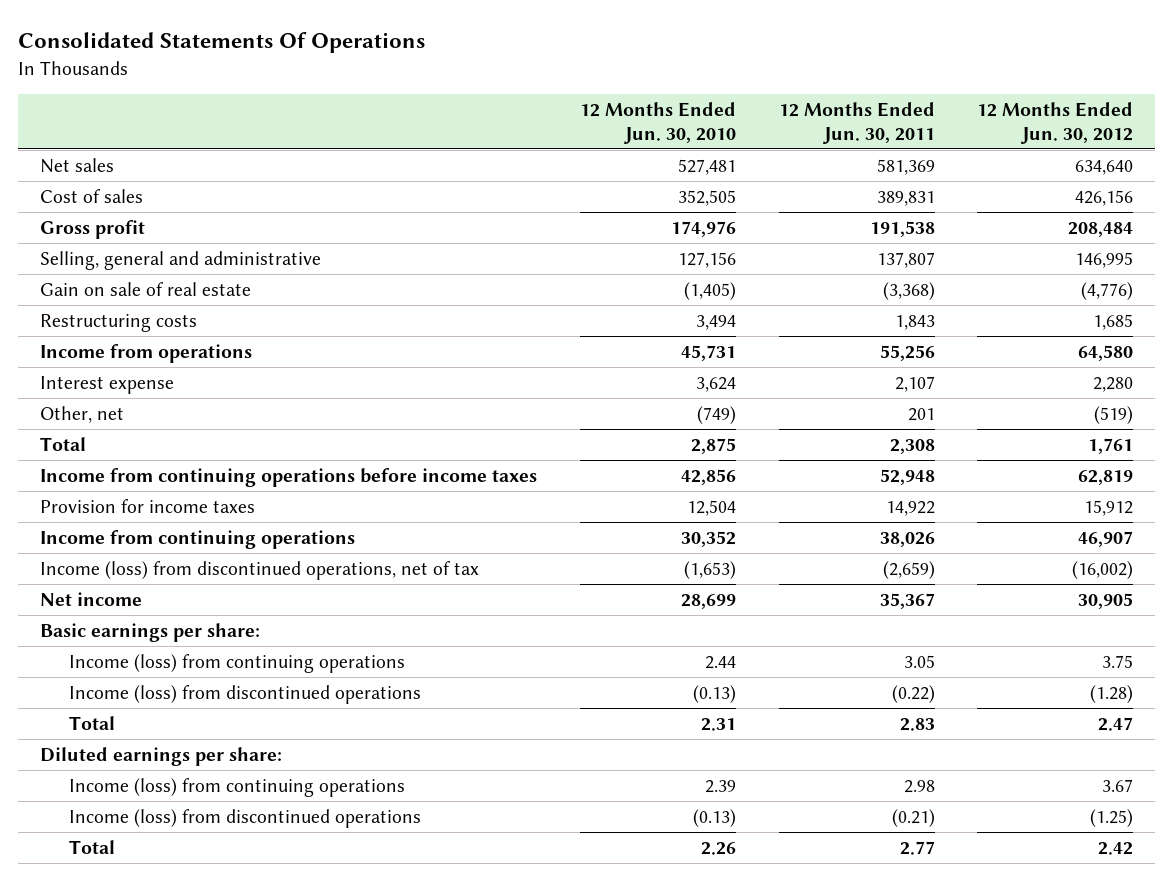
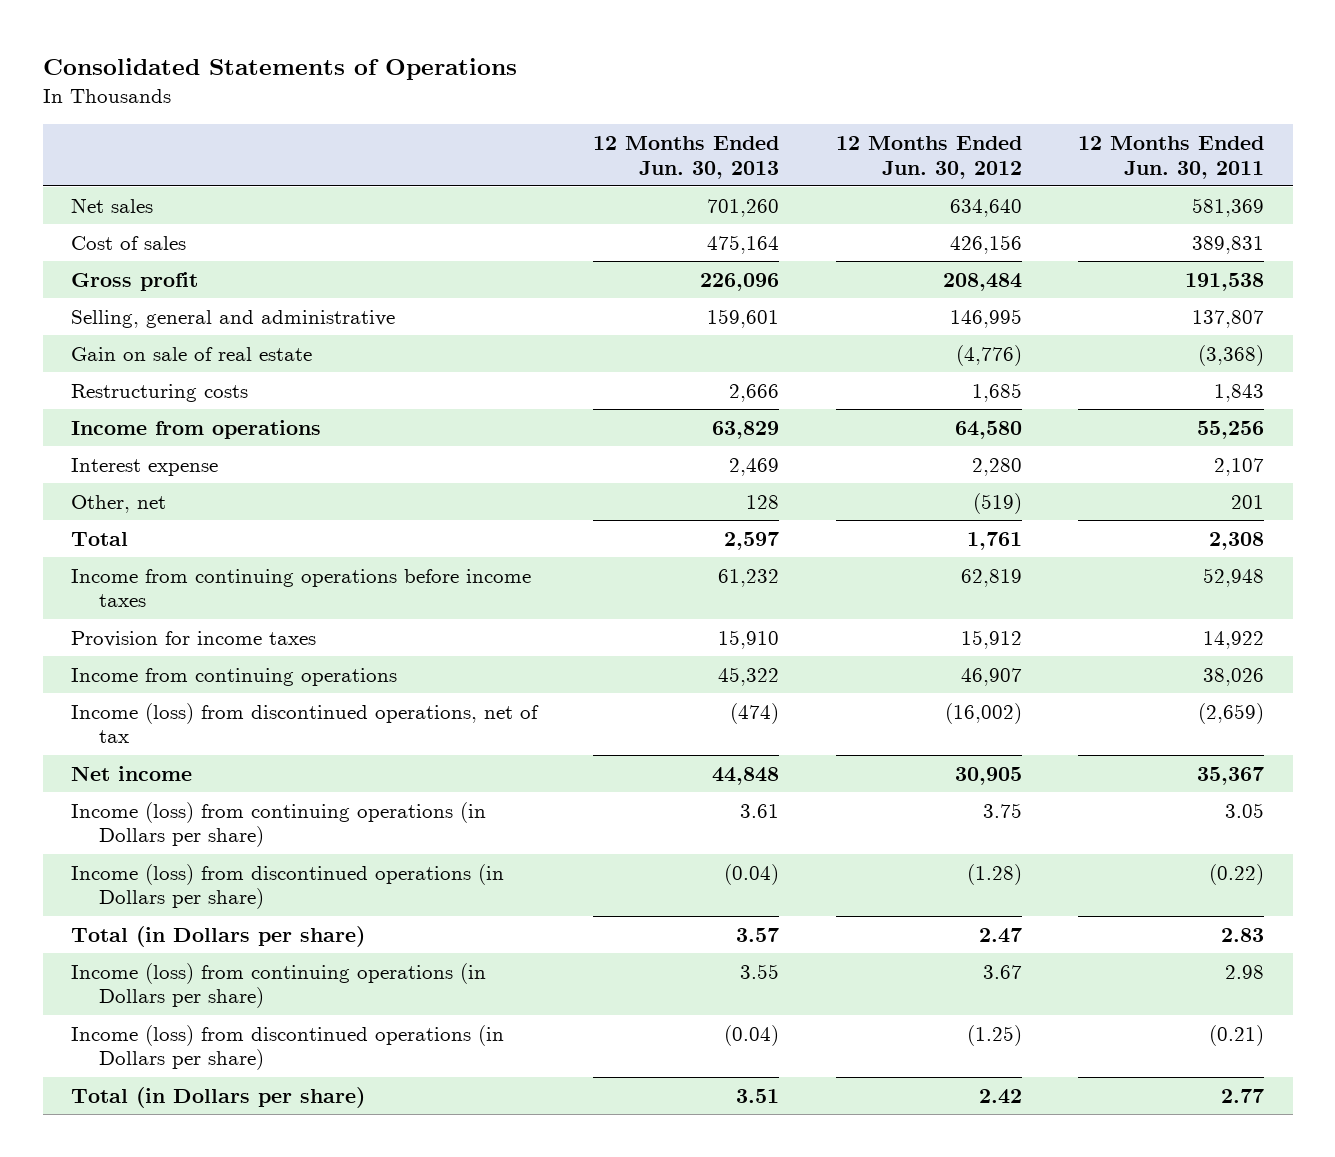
- Consolidated Statements Of Operations
+ Consolidated Statements of Operations
- | 12 Months Ended Jun. 30, 2010 | 12 Months Ended Jun. 30, 2011 | 12 Months Ended Jun. 30, 2012
+ | 12 Months Ended Jun. 30, 2013 | 12 Months Ended Jun. 30, 2012 | 12 Months Ended Jun. 30, 2011
- Basic earnings per share:
- Income (loss) from continuing operations | 2.44 | 3.05 | 3.75
- Income (loss) from discontinued operations | (0.13) | (0.22) | (1.28)
- Total | 2.31 | 2.83 | 2.47
- Diluted earnings per share:
- Income (loss) from continuing operations | 2.39 | 2.98 | 3.67
- Income (loss) from discontinued operations | (0.13) | (0.21) | (1.25)
- Total | 2.26 | 2.77 | 2.42
+ Income (loss) from continuing operations (in Dollars per share) | 3.61 | 3.75 | 3.05
+ Income (loss) from discontinued operations (in Dollars per share) | (0.04) | (1.28) | (0.22)
+ Total (in Dollars per share) | 3.57 | 2.47 | 2.83
+ Income (loss) from continuing operations (in Dollars per share) | 3.55 | 3.67 | 2.98
+ Income (loss) from discontinued operations (in Dollars per share) | (0.04) | (1.25) | (0.21)
+ Total (in Dollars per share) | 3.51 | 2.42 | 2.77

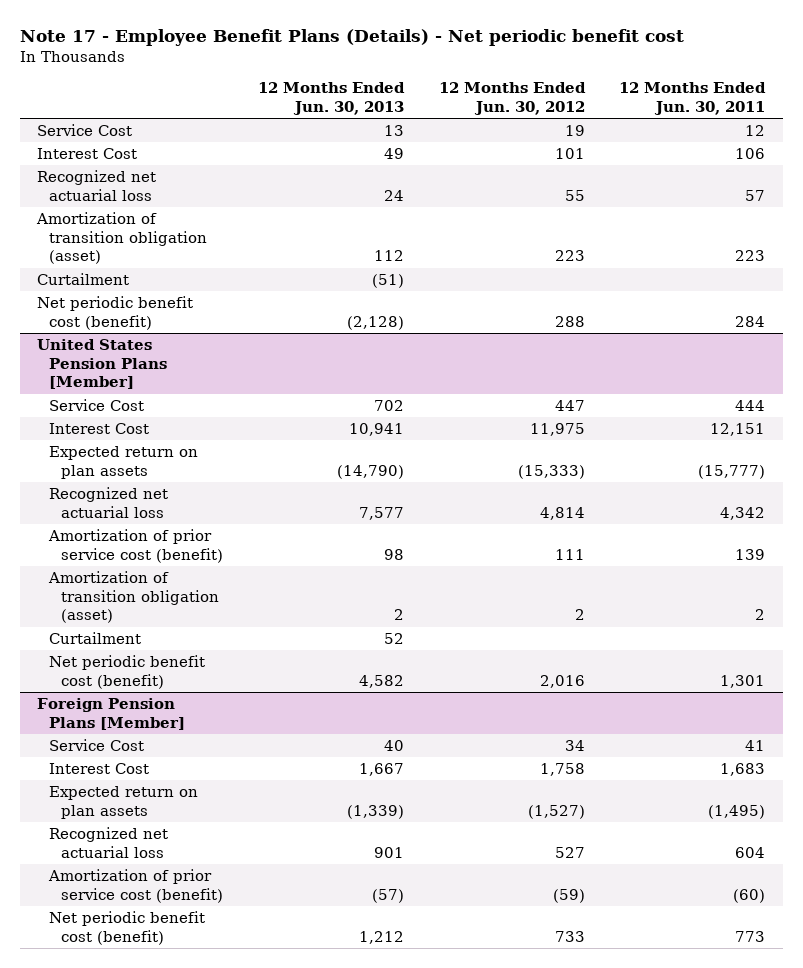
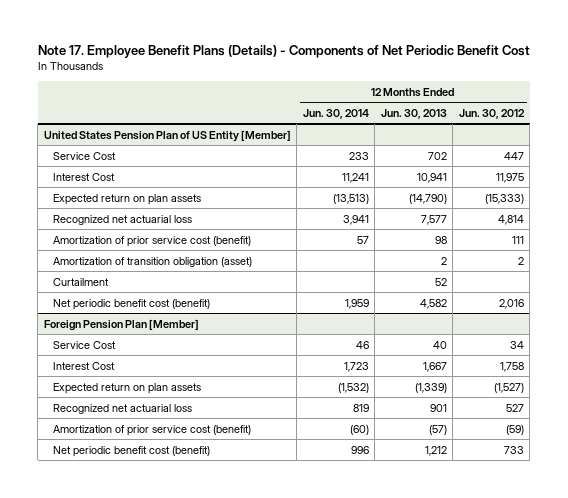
- Note 17 - Employee Benefit Plans (Details) - Net periodic benefit cost
+ Note 17. Employee Benefit Plans (Details) - Components of Net Periodic Benefit Cost
- | 12 Months Ended Jun. 30, 2013 | 12 Months Ended Jun. 30, 2012 | 12 Months Ended Jun. 30, 2011
+ | 12 Months Ended Jun. 30, 2014 | 12 Months Ended Jun. 30, 2013 | 12 Months Ended Jun. 30, 2012
- Service Cost | 13 | 19 | 12
- Interest Cost | 49 | 101 | 106
- Recognized net actuarial loss | 24 | 55 | 57
- Amortization of transition obligation (asset) | 112 | 223 | 223
- Curtailment | (51) | |
- Net periodic benefit cost (benefit) | (2,128) | 288 | 284
- United States Pension Plans [Member]
+ United States Pension Plan of US Entity [Member]
- Foreign Pension Plans [Member]
+ Foreign Pension Plan [Member]

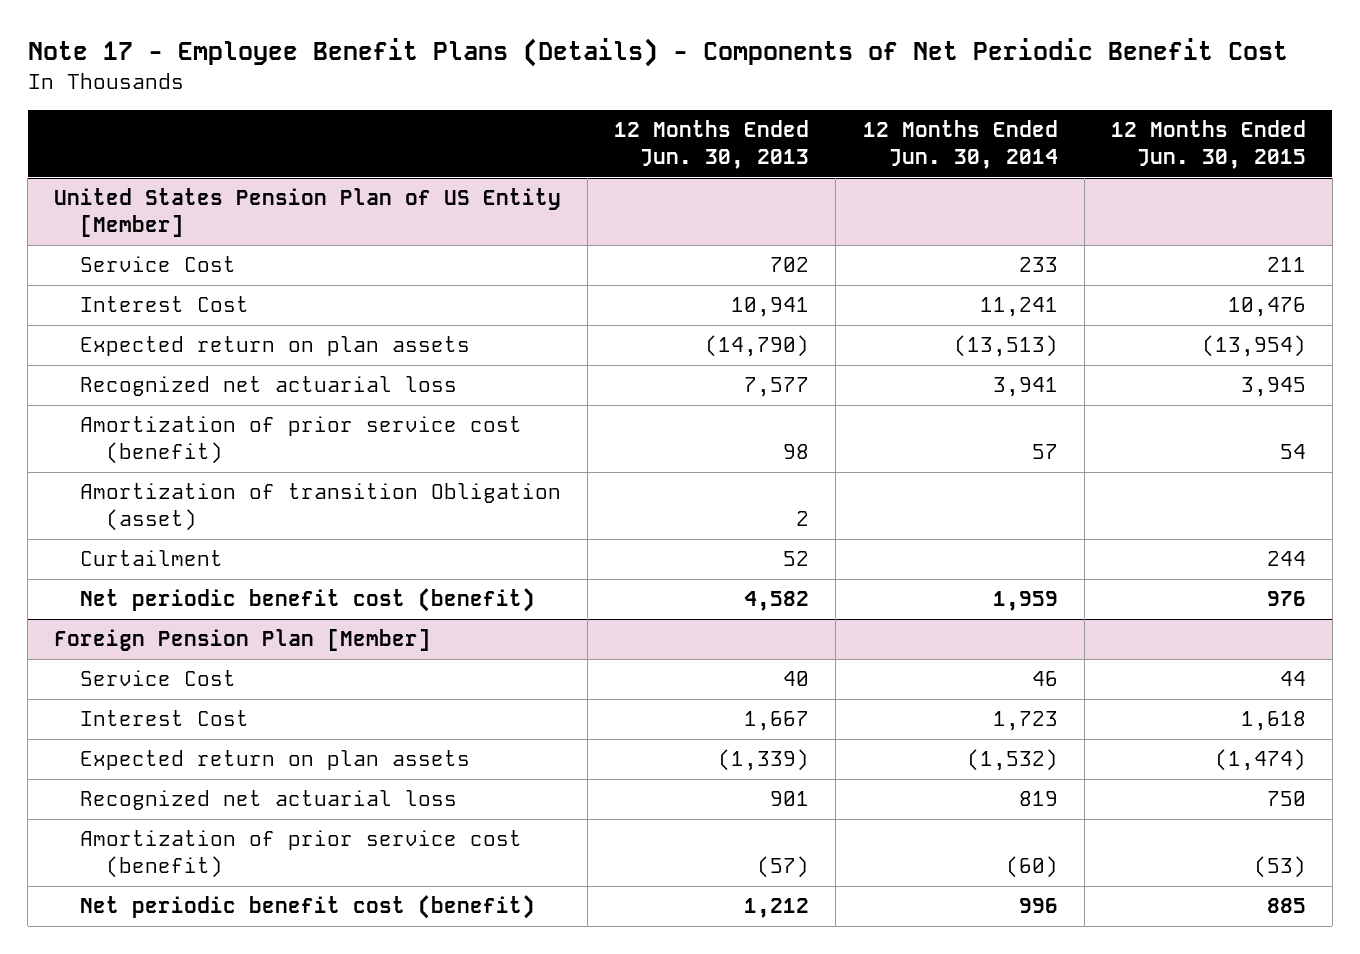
- Note 17. Employee Benefit Plans (Details) - Components of Net Periodic Benefit Cost
+ Note 17 - Employee Benefit Plans (Details) - Components of Net Periodic Benefit Cost
- | 12 Months Ended Jun. 30, 2014 | 12 Months Ended Jun. 30, 2013 | 12 Months Ended Jun. 30, 2012
+ | 12 Months Ended Jun. 30, 2013 | 12 Months Ended Jun. 30, 2014 | 12 Months Ended Jun. 30, 2015
@ United States Pension Plan of US Entity [Member]
- Amortization of transition obligation (asset) | | 2 | 2
+ Amortization of transition Obligation (asset) | 2 | |

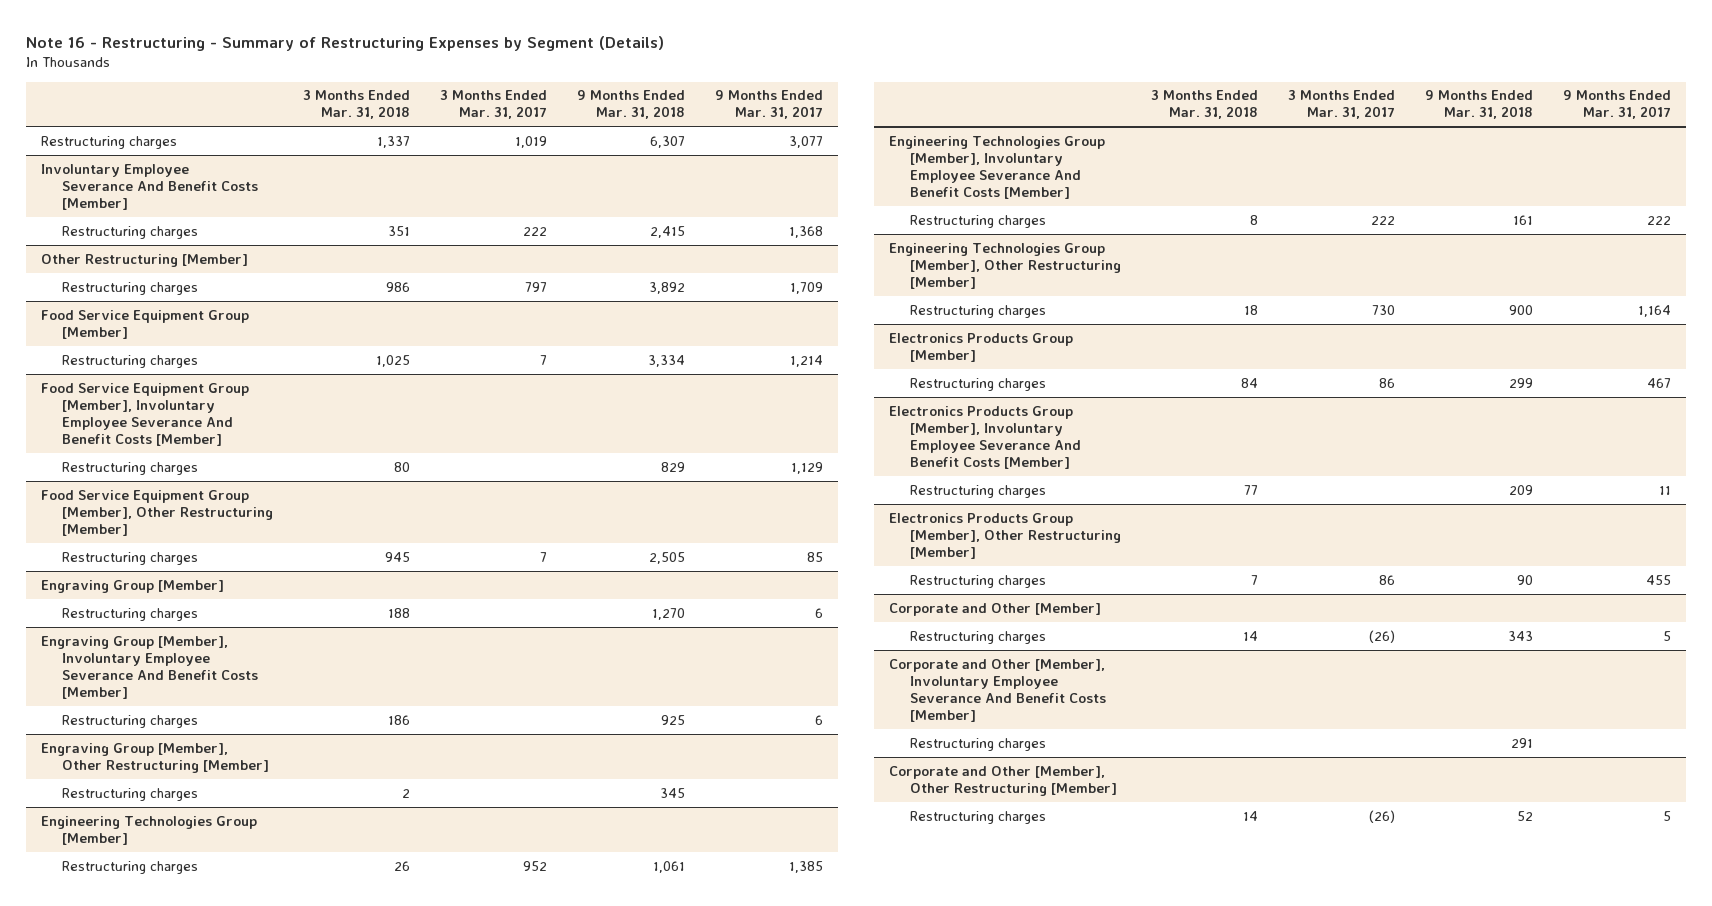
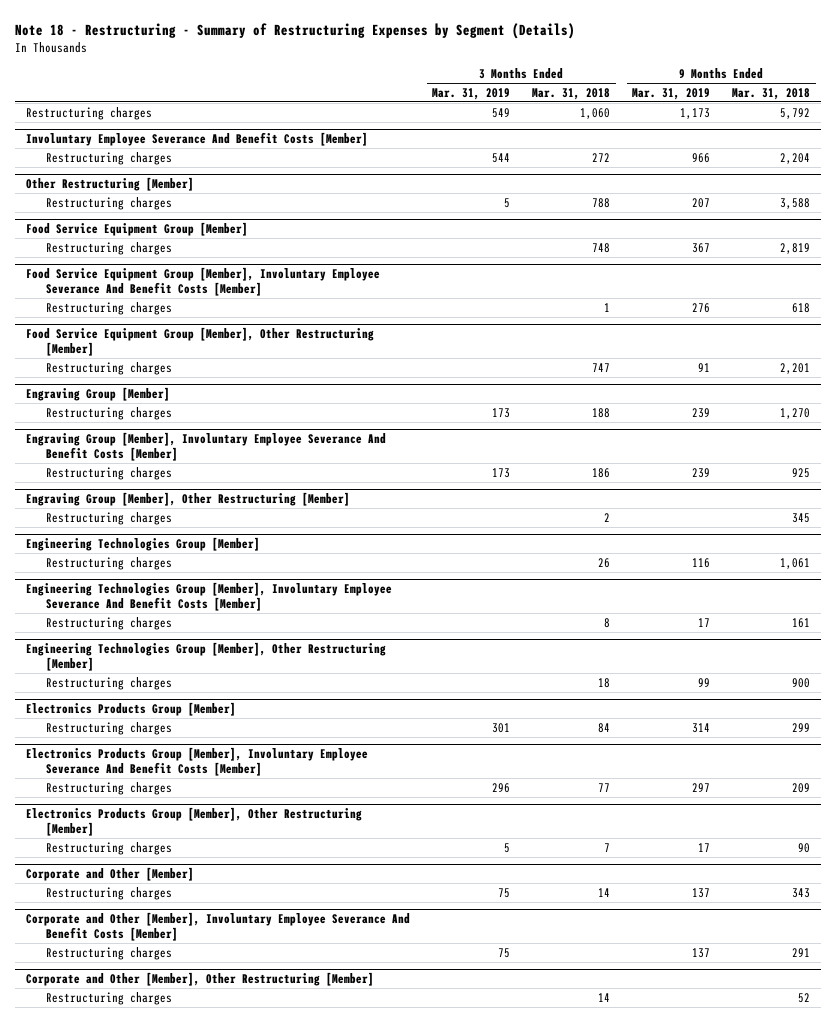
- Note 16 - Restructuring - Summary of Restructuring Expenses by Segment (Details)
+ Note 18 - Restructuring - Summary of Restructuring Expenses by Segment (Details)
- | 3 Months Ended Mar. 31, 2018 | 3 Months Ended Mar. 31, 2017 | 9 Months Ended Mar. 31, 2018 | 9 Months Ended Mar. 31, 2017
+ | 3 Months Ended Mar. 31, 2019 | 3 Months Ended Mar. 31, 2018 | 9 Months Ended Mar. 31, 2019 | 9 Months Ended Mar. 31, 2018
- Restructuring charges | 1,337 | 1,019 | 6,307 | 3,077
+ Restructuring charges | 549 | 1,060 | 1,173 | 5,792
@ Involuntary Employee Severance And Benefit Costs [Member]
- Restructuring charges | 351 | 222 | 2,415 | 1,368
+ Restructuring charges | 544 | 272 | 966 | 2,204
@ Other Restructuring [Member]
- Restructuring charges | 986 | 797 | 3,892 | 1,709
+ Restructuring charges | 5 | 788 | 207 | 3,588
@ Food Service Equipment Group [Member]
- Restructuring charges | 1,025 | 7 | 3,334 | 1,214
+ Restructuring charges | | 748 | 367 | 2,819
@ Food Service Equipment Group [Member], Involuntary Employee Severance And Benefit Costs [Member]
- Restructuring charges | 80 | | 829 | 1,129
+ Restructuring charges | | 1 | 276 | 618
@ Food Service Equipment Group [Member], Other Restructuring [Member]
- Restructuring charges | 945 | 7 | 2,505 | 85
+ Restructuring charges | | 747 | 91 | 2,201

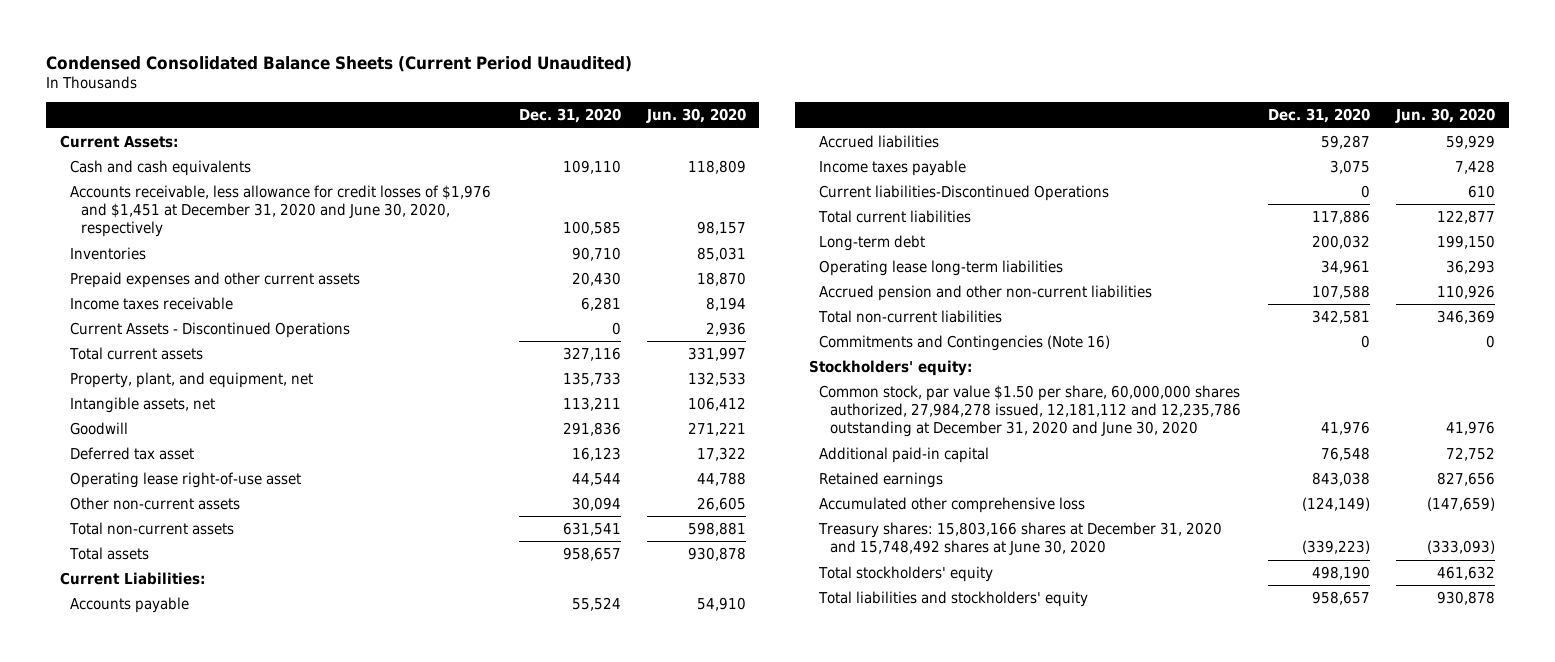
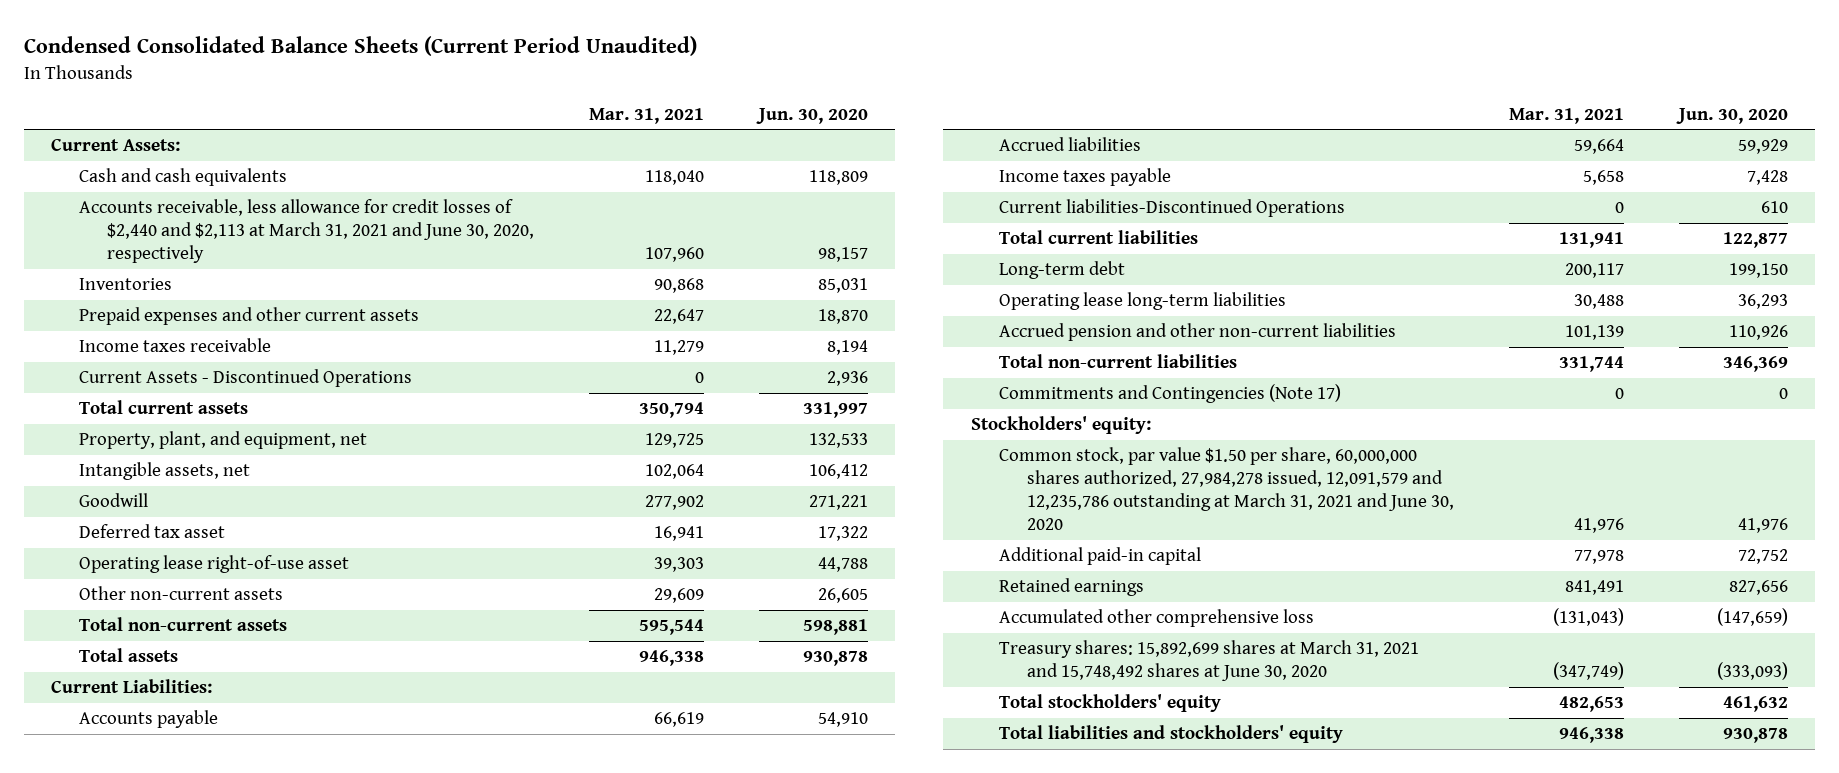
- | Dec. 31, 2020 | Jun. 30, 2020
+ | Mar. 31, 2021 | Jun. 30, 2020
- Accounts receivable, less allowance for credit losses of $1,976 and $1,451 at December 31, 2020 and June 30, 2020, respectively | 100,585 | 98,157
+ Accounts receivable, less allowance for credit losses of $2,440 and $2,113 at March 31, 2021 and June 30, 2020, respectively | 107,960 | 98,157
- Commitments and Contingencies (Note 16) | 0 | 0
+ Commitments and Contingencies (Note 17) | 0 | 0
- Common stock, par value $1.50 per share, 60,000,000 shares authorized, 27,984,278 issued, 12,181,112 and 12,235,786 outstanding at December 31, 2020 and June 30, 2020 | 41,976 | 41,976
+ Common stock, par value $1.50 per share, 60,000,000 shares authorized, 27,984,278 issued, 12,091,579 and 12,235,786 outstanding at March 31, 2021 and June 30, 2020 | 41,976 | 41,976
- Treasury shares: 15,803,166 shares at December 31, 2020 and 15,748,492 shares at June 30, 2020 | (339,223) | (333,093)
+ Treasury shares: 15,892,699 shares at March 31, 2021 and 15,748,492 shares at June 30, 2020 | (347,749) | (333,093)

